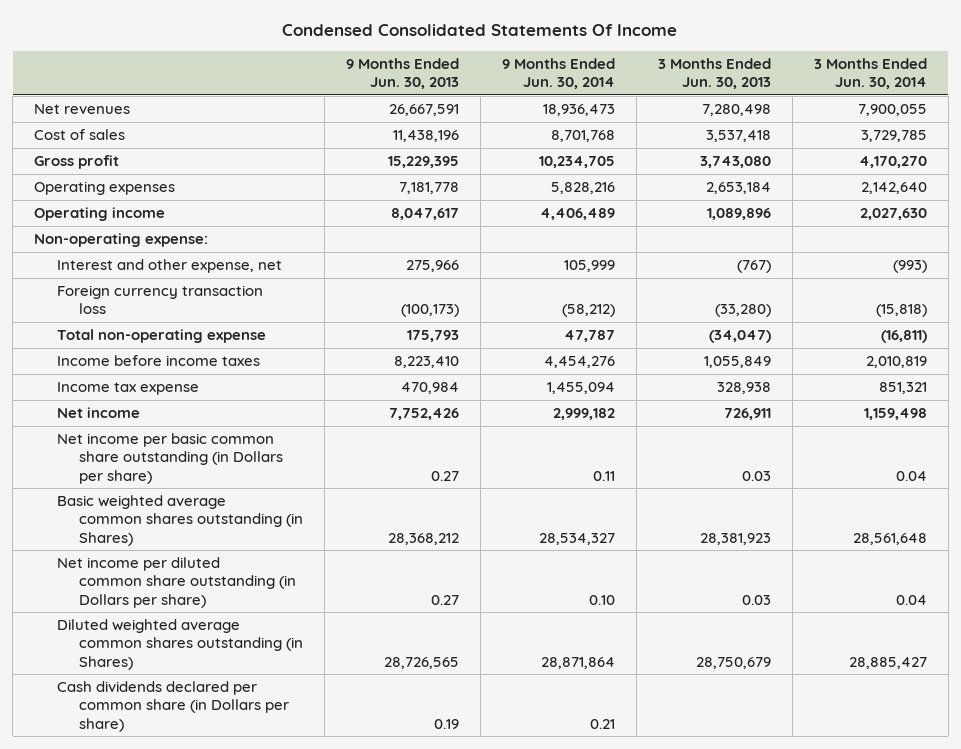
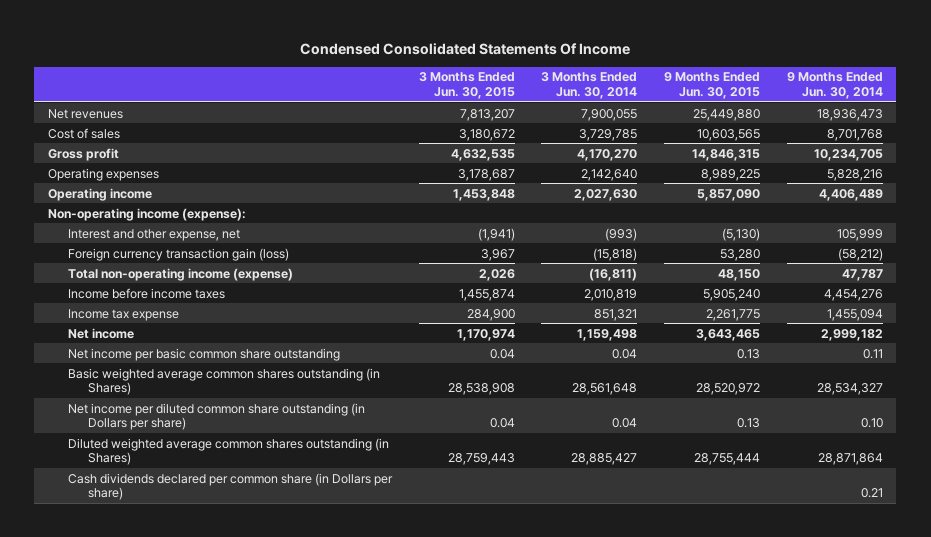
- | 9 Months Ended Jun. 30, 2013 | 9 Months Ended Jun. 30, 2014 | 3 Months Ended Jun. 30, 2013 | 3 Months Ended Jun. 30, 2014
+ | 3 Months Ended Jun. 30, 2015 | 3 Months Ended Jun. 30, 2014 | 9 Months Ended Jun. 30, 2015 | 9 Months Ended Jun. 30, 2014
- Non-operating expense:
+ Non-operating income (expense):
- Foreign currency transaction loss | (100,173) | (58,212) | (33,280) | (15,818)
- Total non-operating expense | 175,793 | 47,787 | (34,047) | (16,811)
+ Foreign currency transaction gain (loss) | 3,967 | (15,818) | 53,280 | (58,212)
+ Total non-operating income (expense) | 2,026 | (16,811) | 48,150 | 47,787
- Net income per basic common share outstanding (in Dollars per share) | 0.27 | 0.11 | 0.03 | 0.04
+ Net income per basic common share outstanding | 0.04 | 0.04 | 0.13 | 0.11

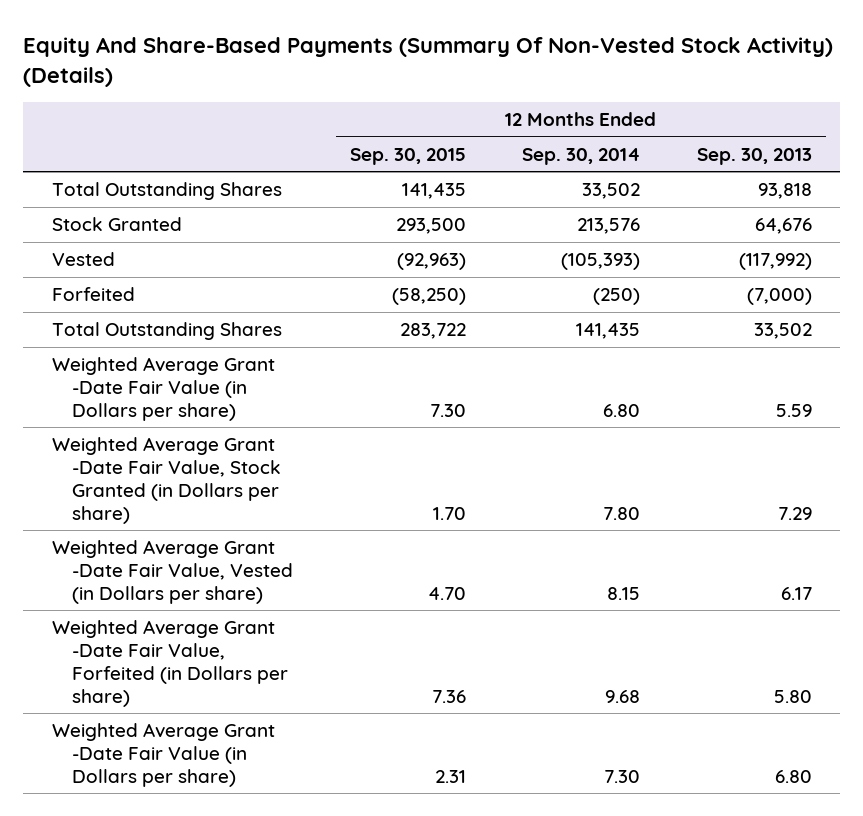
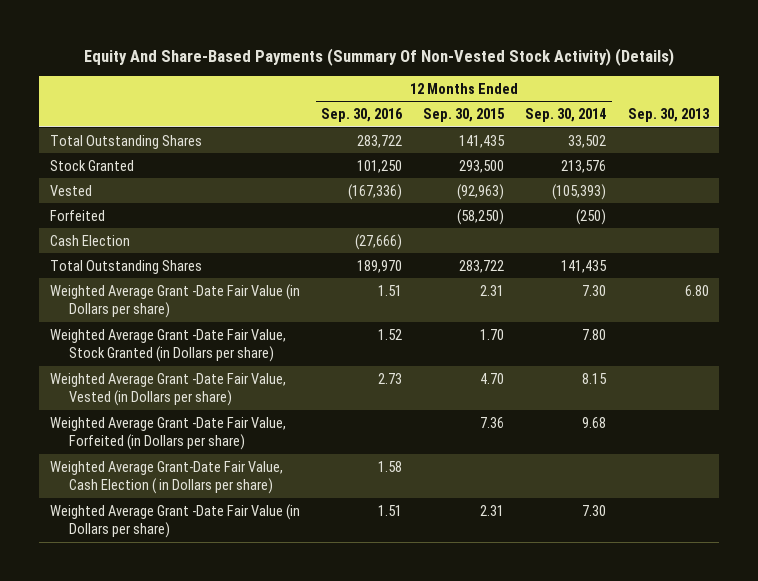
- | 12 Months Ended Sep. 30, 2015 | 12 Months Ended Sep. 30, 2014 | 12 Months Ended Sep. 30, 2013
+ | 12 Months Ended Sep. 30, 2016 | 12 Months Ended Sep. 30, 2015 | 12 Months Ended Sep. 30, 2014 | Sep. 30, 2013
+ Cash Election | (27,666) | | |
- Weighted Average Grant -Date Fair Value (in Dollars per share) | 7.30 | 6.80 | 5.59
+ Weighted Average Grant -Date Fair Value (in Dollars per share) | 1.51 | 2.31 | 7.30 | 6.80
+ Weighted Average Grant-Date Fair Value, Cash Election ( in Dollars per share) | 1.58 | | |

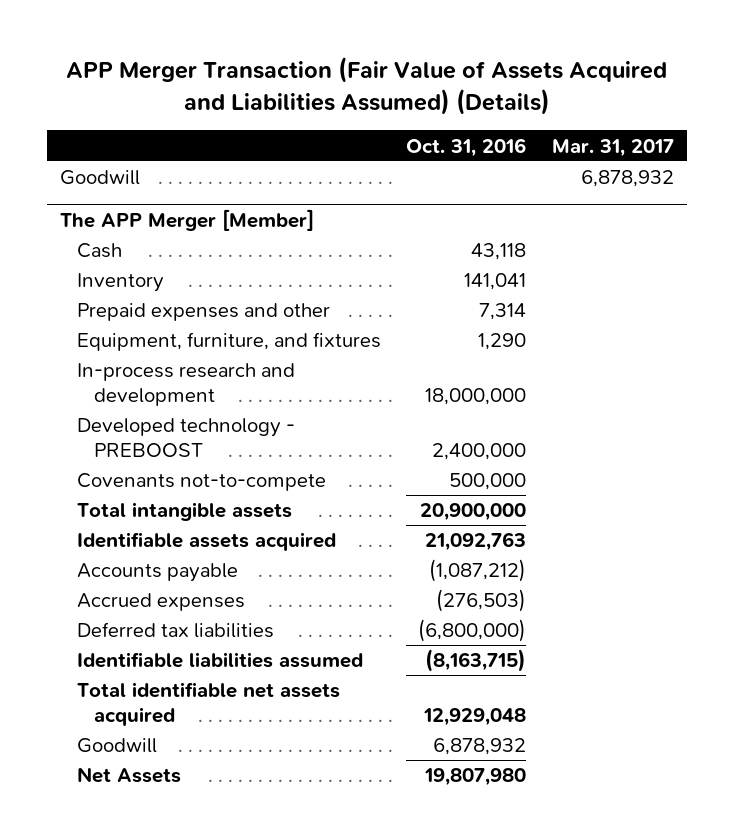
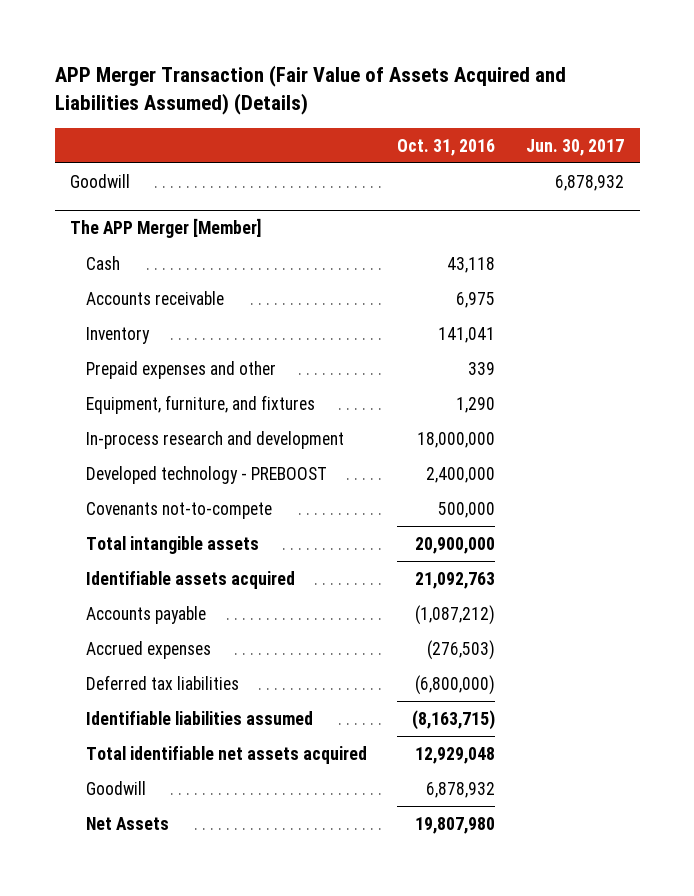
- | Oct. 31, 2016 | Mar. 31, 2017
+ | Oct. 31, 2016 | Jun. 30, 2017
@ The APP Merger [Member]
+ Accounts receivable | 6,975 |
- Prepaid expenses and other | 7,314 |
+ Prepaid expenses and other | 339 |

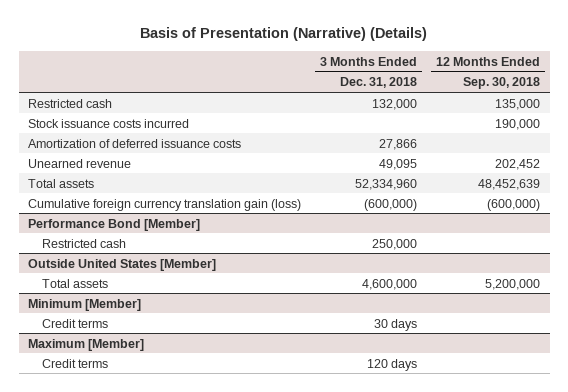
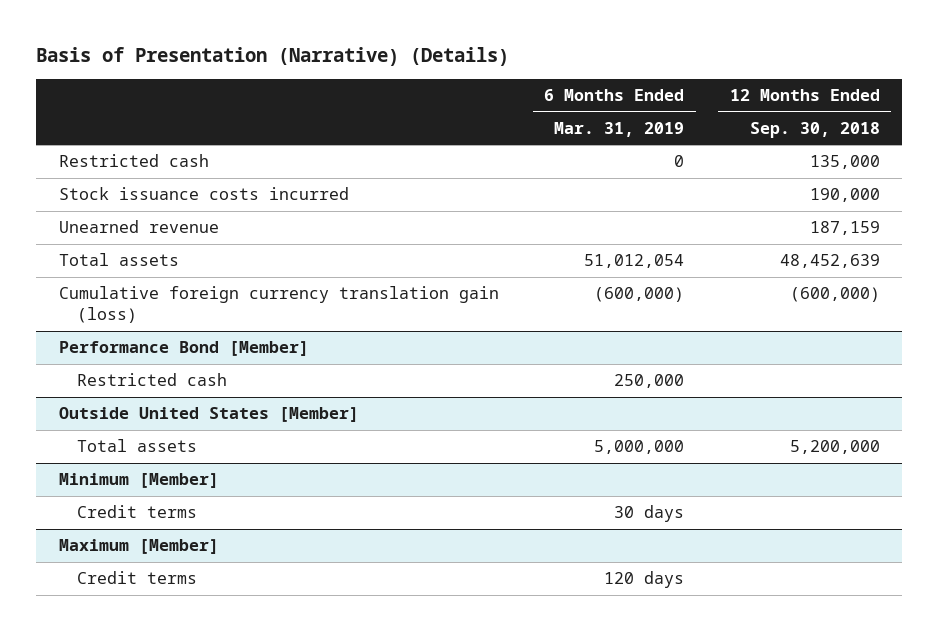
- | 3 Months Ended Dec. 31, 2018 | 12 Months Ended Sep. 30, 2018
+ | 6 Months Ended Mar. 31, 2019 | 12 Months Ended Sep. 30, 2018
- Amortization of deferred issuance costs | 27,866 |
- Unearned revenue | 49,095 | 202,452
+ Unearned revenue | | 187,159

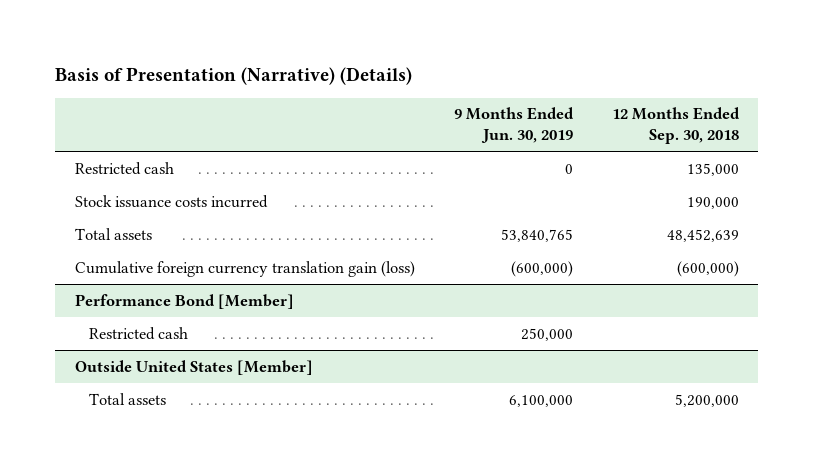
- | 6 Months Ended Mar. 31, 2019 | 12 Months Ended Sep. 30, 2018
+ | 9 Months Ended Jun. 30, 2019 | 12 Months Ended Sep. 30, 2018
- Unearned revenue | | 187,159
- Minimum [Member]
- Credit terms | 30 days |
- Maximum [Member]
- Credit terms | 120 days |

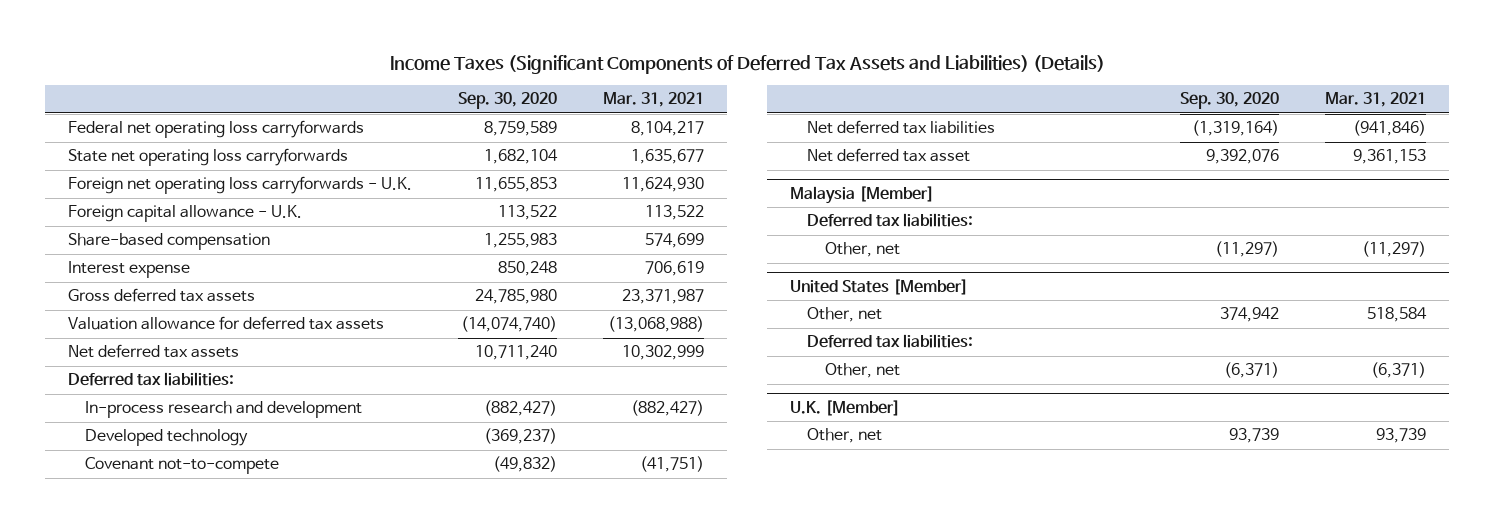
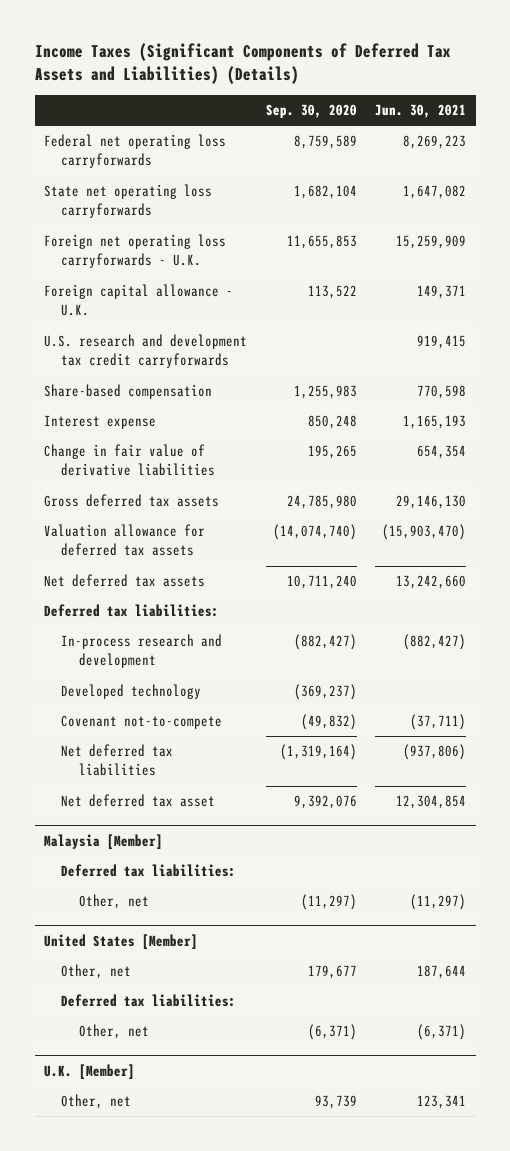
- | Sep. 30, 2020 | Mar. 31, 2021
+ | Sep. 30, 2020 | Jun. 30, 2021
+ U.S. research and development tax credit carryforwards | | 919,415
+ Change in fair value of derivative liabilities | 195,265 | 654,354
@ United States [Member]
- Other, net | 374,942 | 518,584
+ Other, net | 179,677 | 187,644

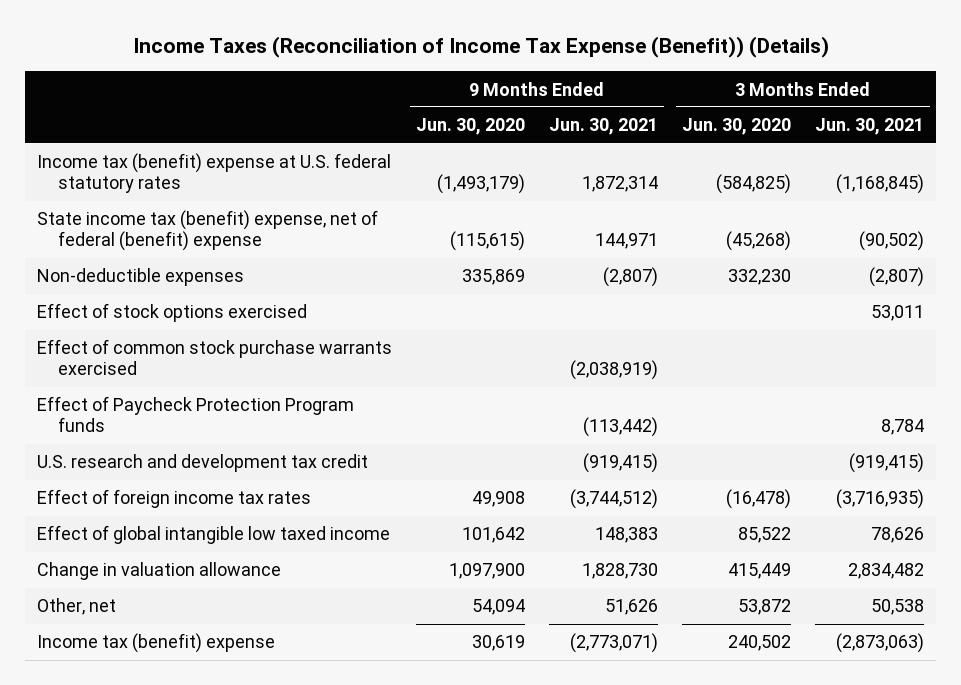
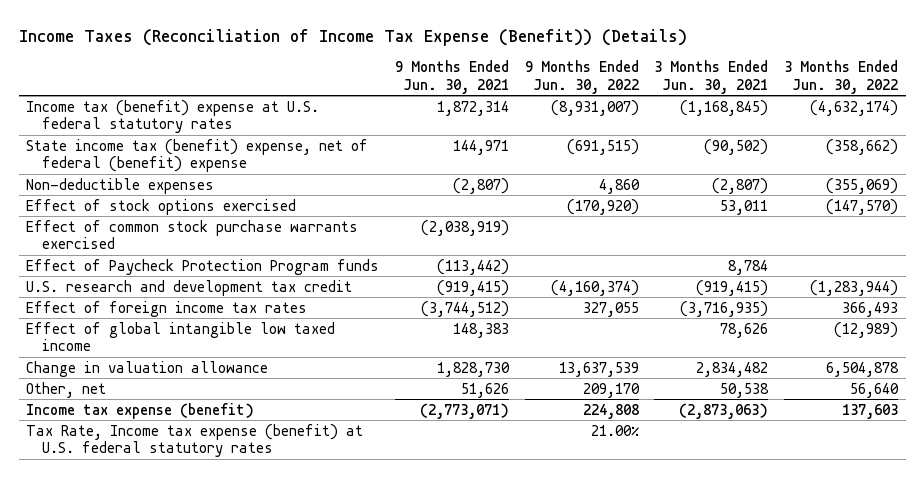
- | 9 Months Ended Jun. 30, 2020 | 9 Months Ended Jun. 30, 2021 | 3 Months Ended Jun. 30, 2020 | 3 Months Ended Jun. 30, 2021
+ | 9 Months Ended Jun. 30, 2021 | 9 Months Ended Jun. 30, 2022 | 3 Months Ended Jun. 30, 2021 | 3 Months Ended Jun. 30, 2022
- Income tax (benefit) expense | 30,619 | (2,773,071) | 240,502 | (2,873,063)
+ Income tax expense (benefit) | (2,773,071) | 224,808 | (2,873,063) | 137,603
+ Tax Rate, Income tax expense (benefit) at U.S. federal statutory rates | | 21.00% | |

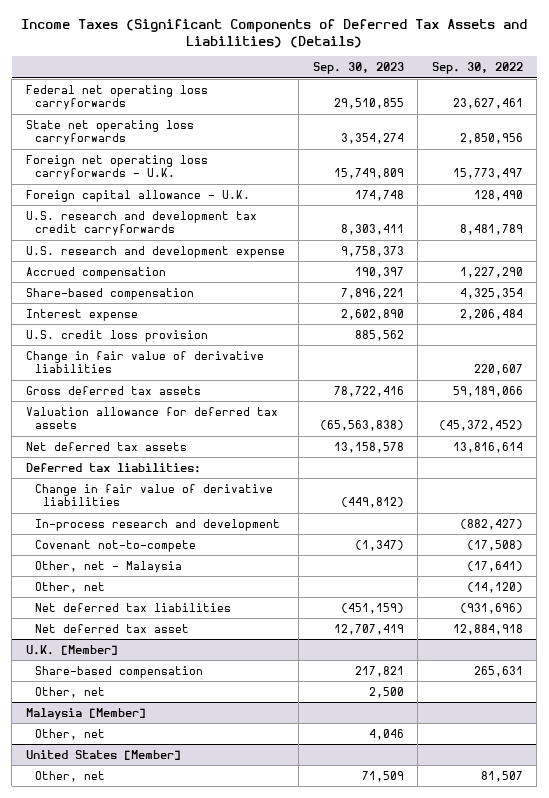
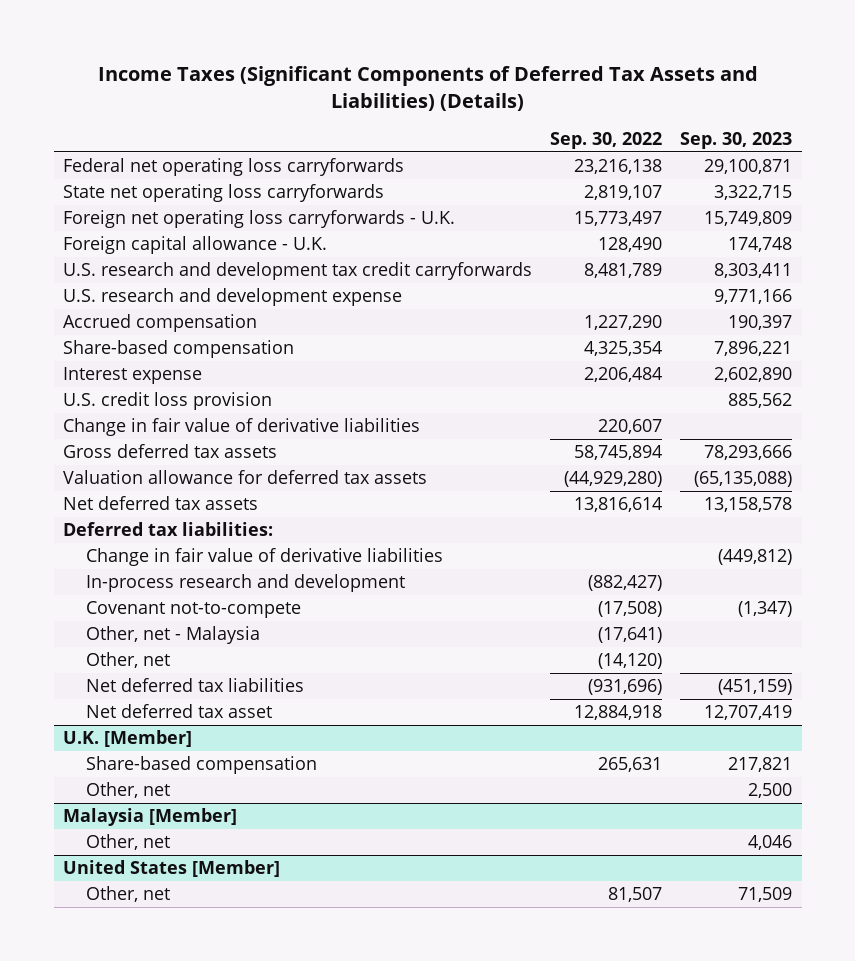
- | Sep. 30, 2023 | Sep. 30, 2022
+ | Sep. 30, 2022 | Sep. 30, 2023
- Federal net operating loss carryforwards | 29,510,855 | 23,627,461
- State net operating loss carryforwards | 3,354,274 | 2,850,956
+ Federal net operating loss carryforwards | 23,216,138 | 29,100,871
+ State net operating loss carryforwards | 2,819,107 | 3,322,715
- U.S. research and development expense | 9,758,373 |
+ U.S. research and development expense | | 9,771,166
- Gross deferred tax assets | 78,722,416 | 59,189,066
- Valuation allowance for deferred tax assets | (65,563,838) | (45,372,452)
+ Gross deferred tax assets | 58,745,894 | 78,293,666
+ Valuation allowance for deferred tax assets | (44,929,280) | (65,135,088)

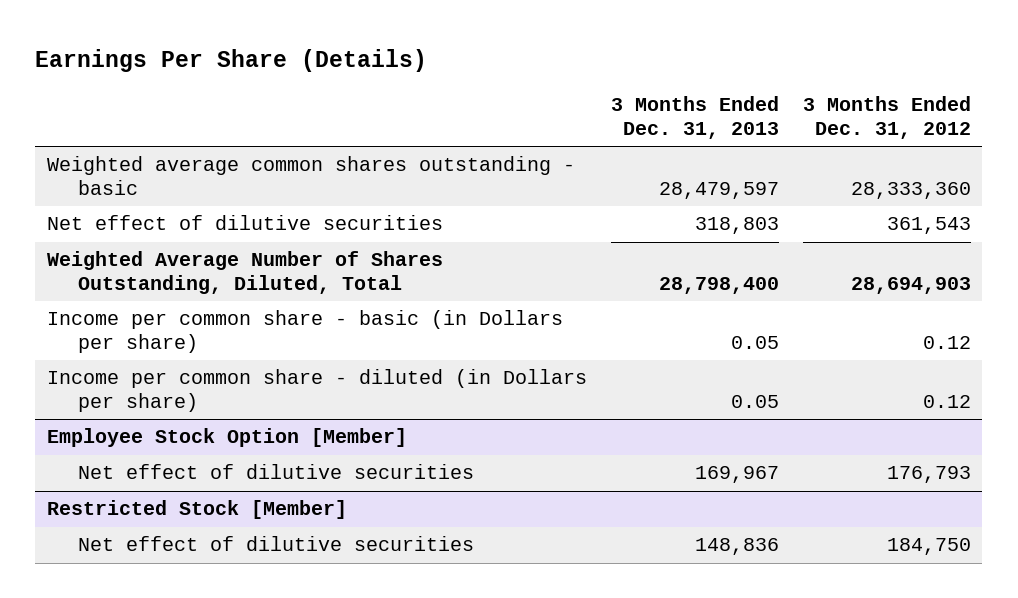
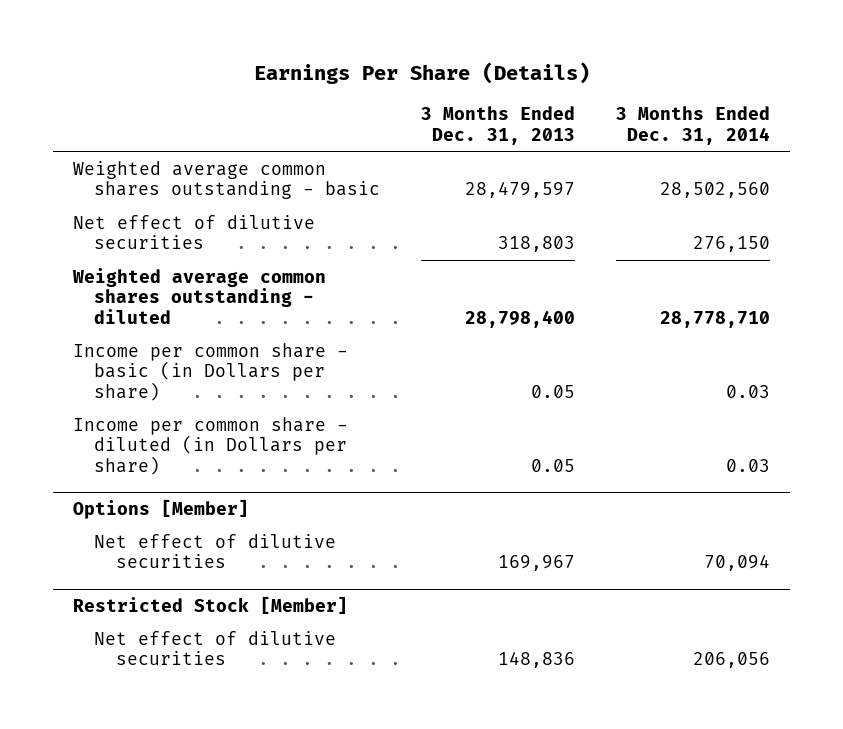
- | 3 Months Ended Dec. 31, 2013 | 3 Months Ended Dec. 31, 2012
+ | 3 Months Ended Dec. 31, 2013 | 3 Months Ended Dec. 31, 2014
- Weighted Average Number of Shares Outstanding, Diluted, Total | 28,798,400 | 28,694,903
+ Weighted average common shares outstanding - diluted | 28,798,400 | 28,778,710
- Employee Stock Option [Member]
+ Options [Member]

